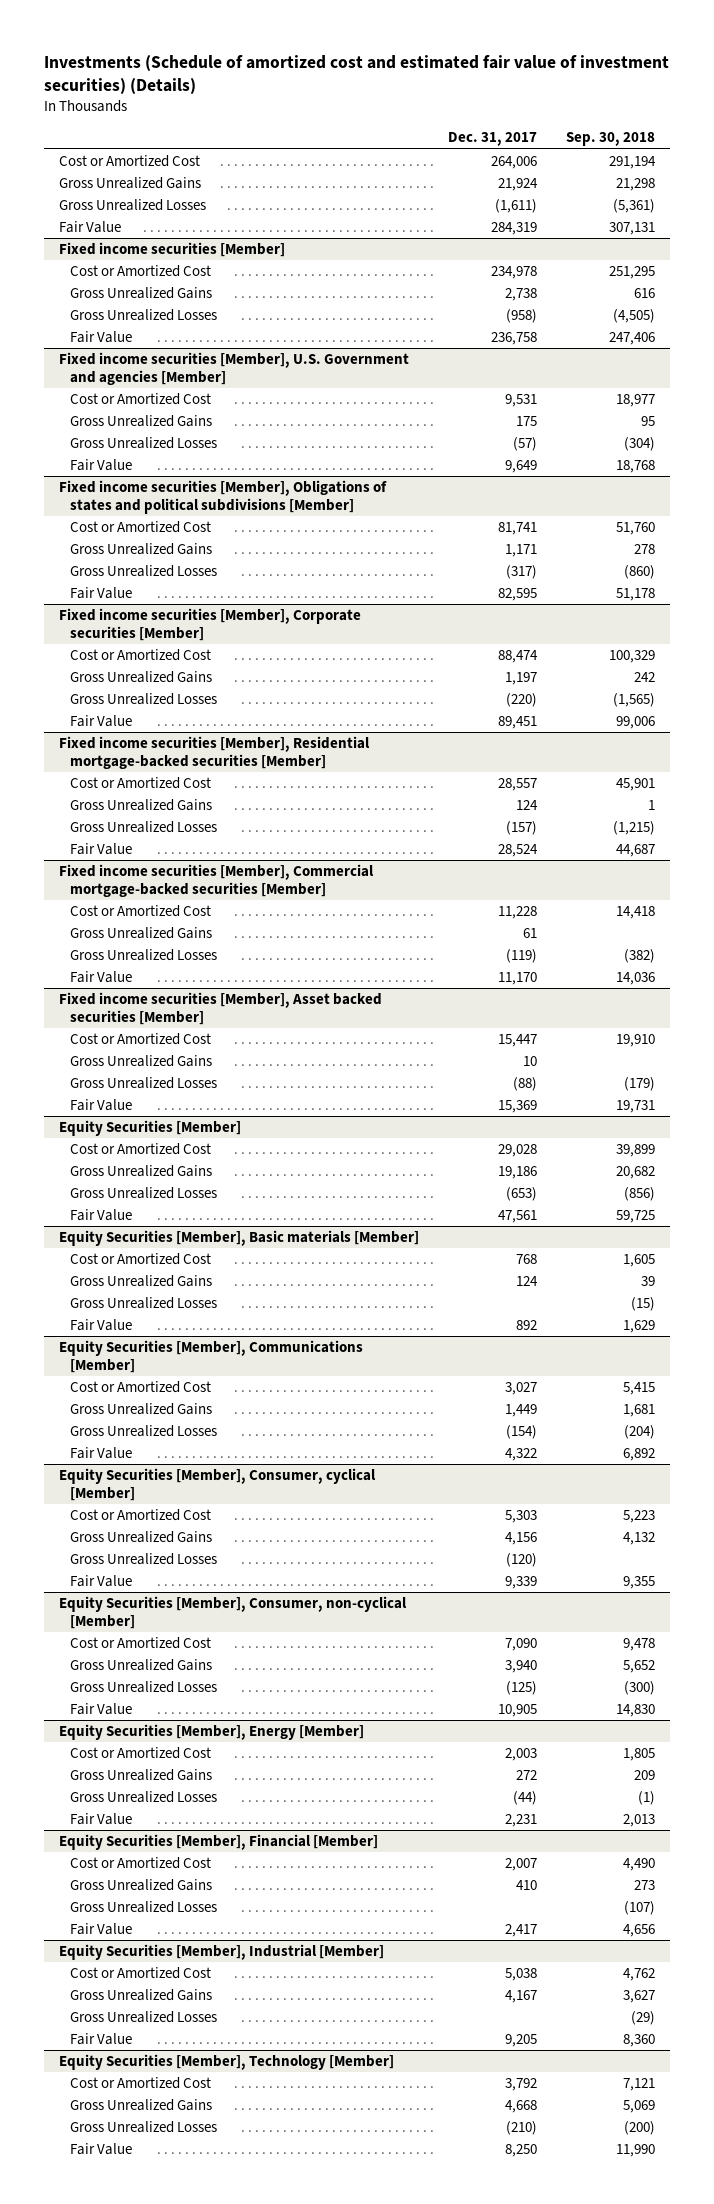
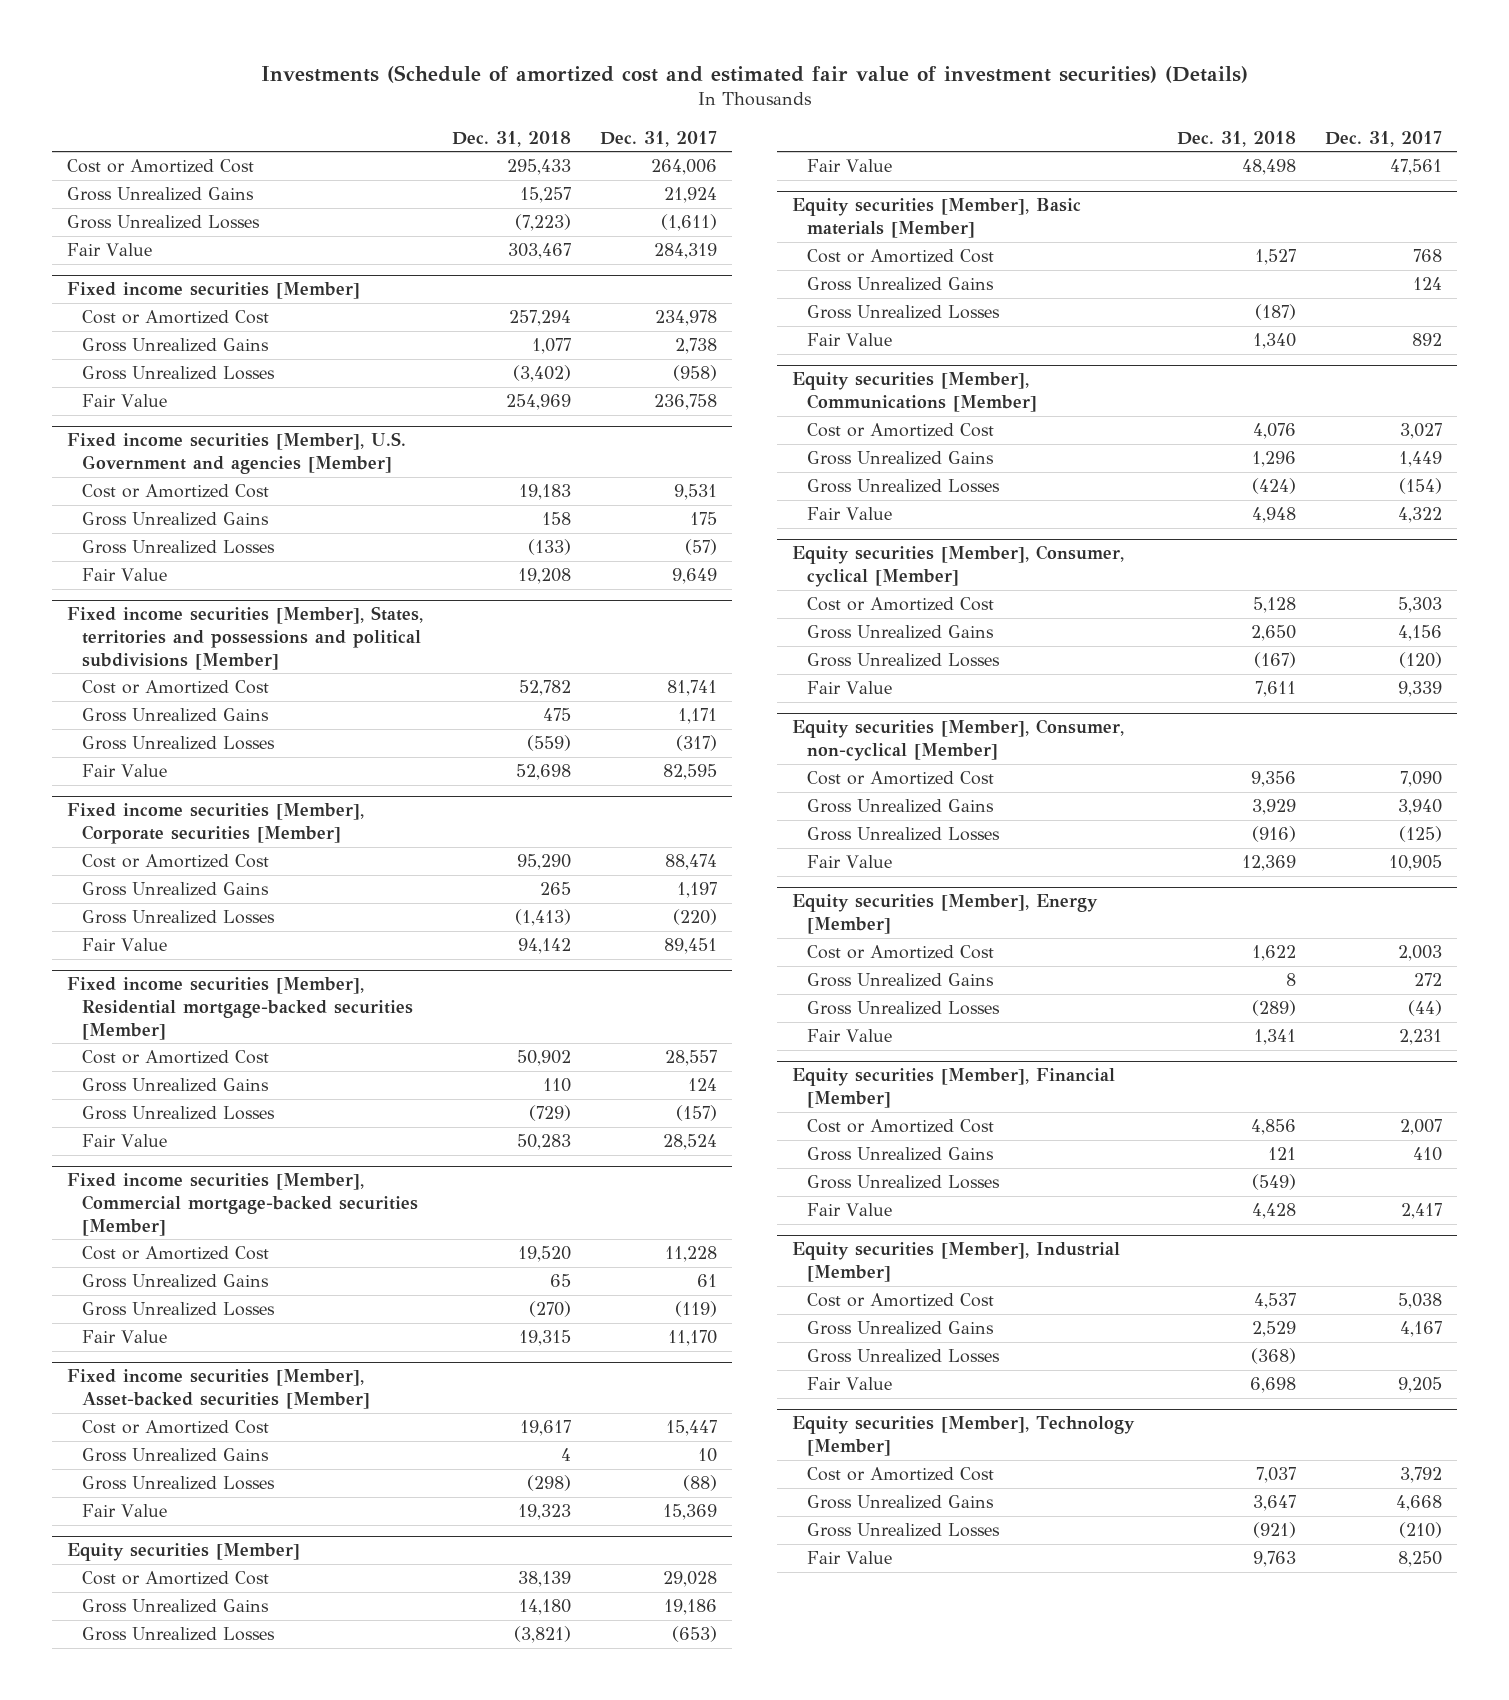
- | Dec. 31, 2017 | Sep. 30, 2018
+ | Dec. 31, 2018 | Dec. 31, 2017
- Fixed income securities [Member], Obligations of states and political subdivisions [Member]
+ Fixed income securities [Member], States, territories and possessions and political subdivisions [Member]
- Fixed income securities [Member], Asset backed securities [Member]
+ Fixed income securities [Member], Asset-backed securities [Member]
- Equity Securities [Member]
+ Equity securities [Member]
- Equity Securities [Member], Basic materials [Member]
+ Equity securities [Member], Basic materials [Member]
- Equity Securities [Member], Communications [Member]
+ Equity securities [Member], Communications [Member]
- Equity Securities [Member], Consumer, cyclical [Member]
+ Equity securities [Member], Consumer, cyclical [Member]
- Equity Securities [Member], Consumer, non-cyclical [Member]
+ Equity securities [Member], Consumer, non-cyclical [Member]
- Equity Securities [Member], Energy [Member]
+ Equity securities [Member], Energy [Member]
- Equity Securities [Member], Financial [Member]
+ Equity securities [Member], Financial [Member]
- Equity Securities [Member], Industrial [Member]
+ Equity securities [Member], Industrial [Member]
- Equity Securities [Member], Technology [Member]
+ Equity securities [Member], Technology [Member]

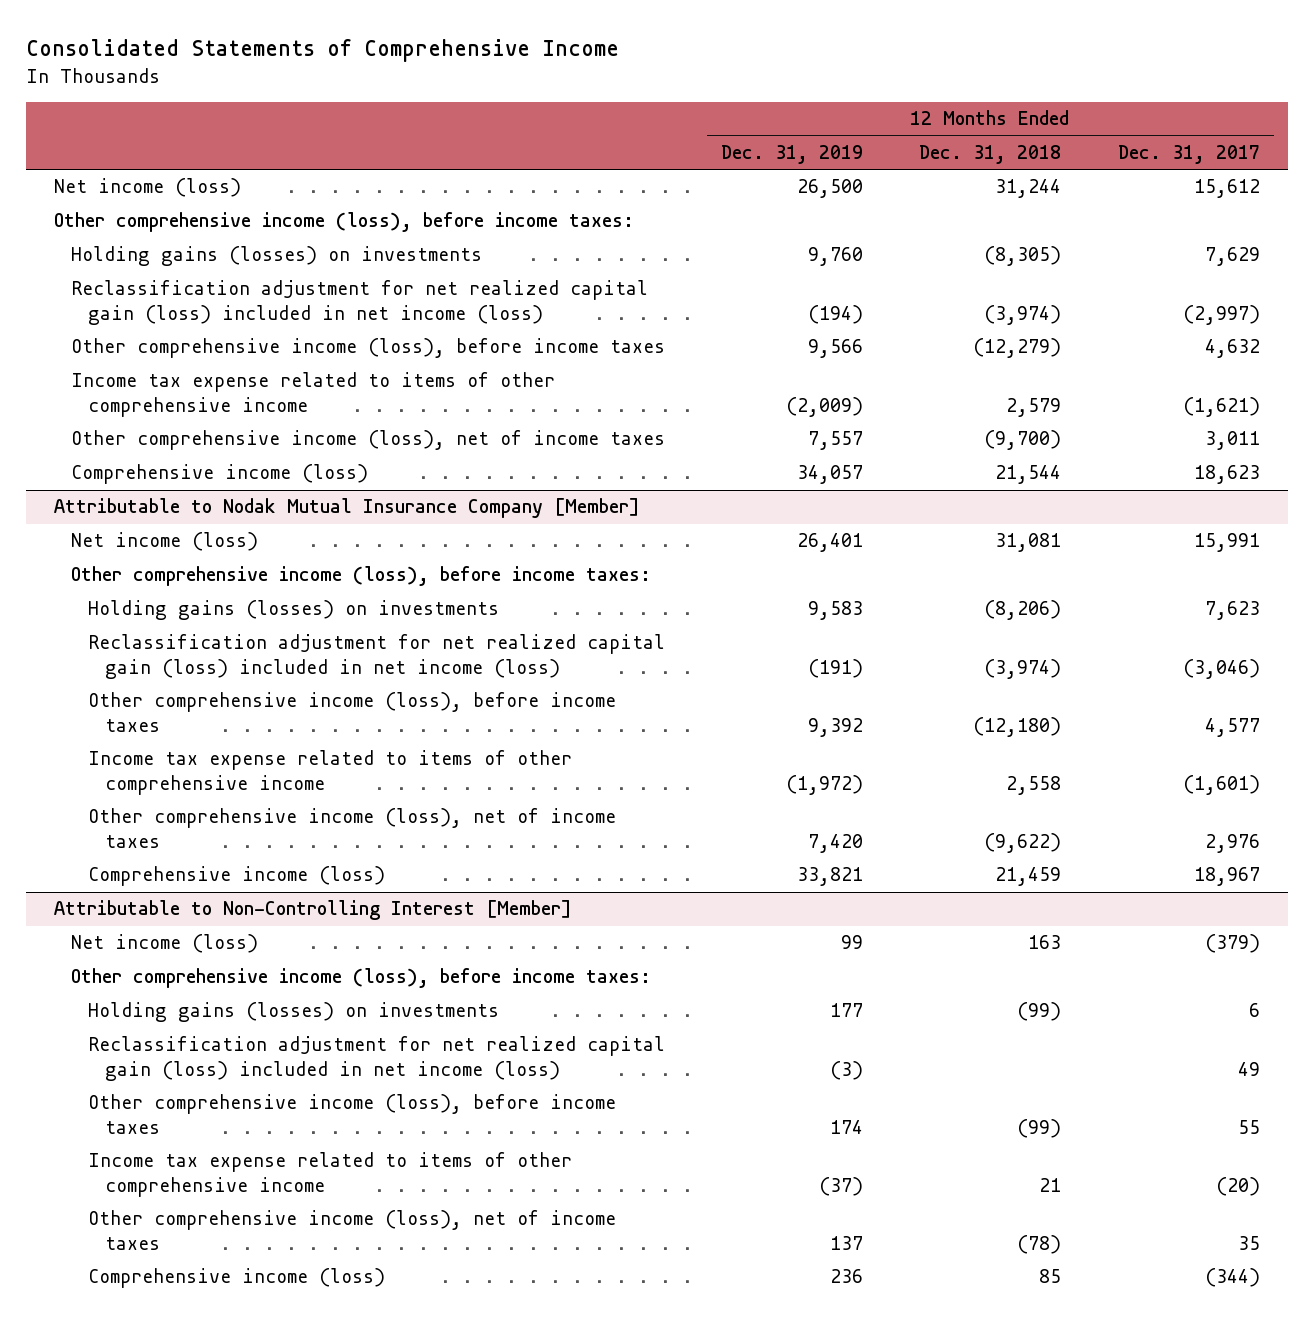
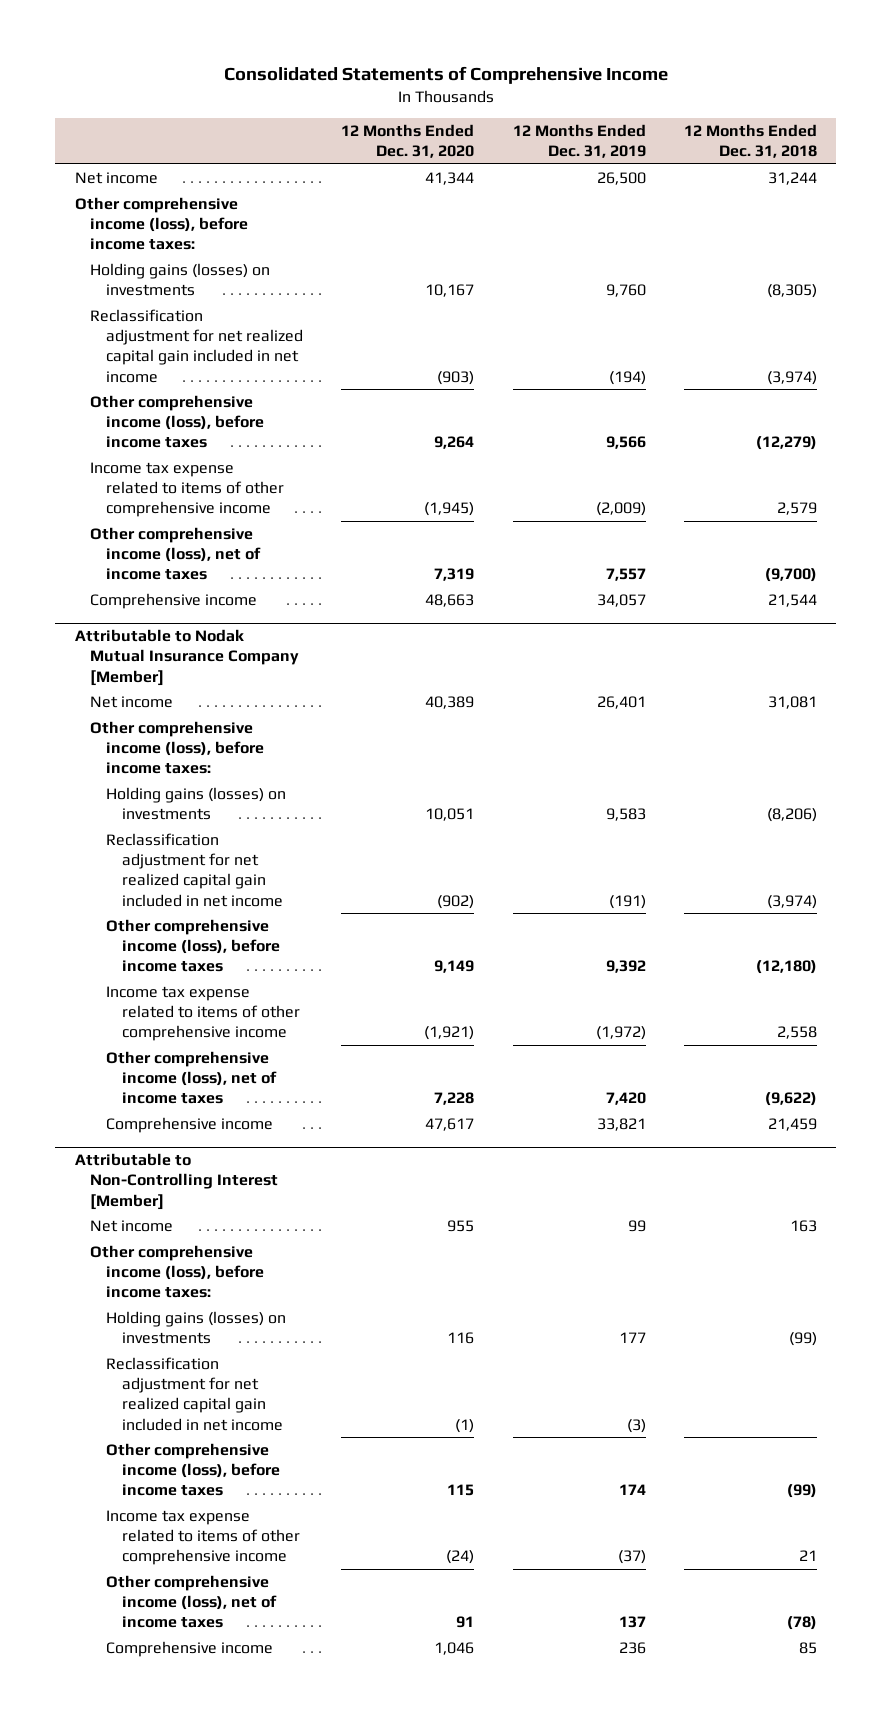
- | 12 Months Ended Dec. 31, 2019 | 12 Months Ended Dec. 31, 2018 | 12 Months Ended Dec. 31, 2017
+ | 12 Months Ended Dec. 31, 2020 | 12 Months Ended Dec. 31, 2019 | 12 Months Ended Dec. 31, 2018
- Net income (loss) | 26,500 | 31,244 | 15,612
+ Net income | 41,344 | 26,500 | 31,244
- Reclassification adjustment for net realized capital gain (loss) included in net income (loss) | (194) | (3,974) | (2,997)
+ Reclassification adjustment for net realized capital gain included in net income | (903) | (194) | (3,974)
- Comprehensive income (loss) | 34,057 | 21,544 | 18,623
+ Comprehensive income | 48,663 | 34,057 | 21,544
@ Attributable to Nodak Mutual Insurance Company [Member]
- Net income (loss) | 26,401 | 31,081 | 15,991
+ Net income | 40,389 | 26,401 | 31,081
- Reclassification adjustment for net realized capital gain (loss) included in net income (loss) | (191) | (3,974) | (3,046)
+ Reclassification adjustment for net realized capital gain included in net income | (902) | (191) | (3,974)
- Comprehensive income (loss) | 33,821 | 21,459 | 18,967
+ Comprehensive income | 47,617 | 33,821 | 21,459
@ Attributable to Non-Controlling Interest [Member]
- Net income (loss) | 99 | 163 | (379)
+ Net income | 955 | 99 | 163
- Reclassification adjustment for net realized capital gain (loss) included in net income (loss) | (3) | | 49
+ Reclassification adjustment for net realized capital gain included in net income | (1) | (3) |
- Comprehensive income (loss) | 236 | 85 | (344)
+ Comprehensive income | 1,046 | 236 | 85

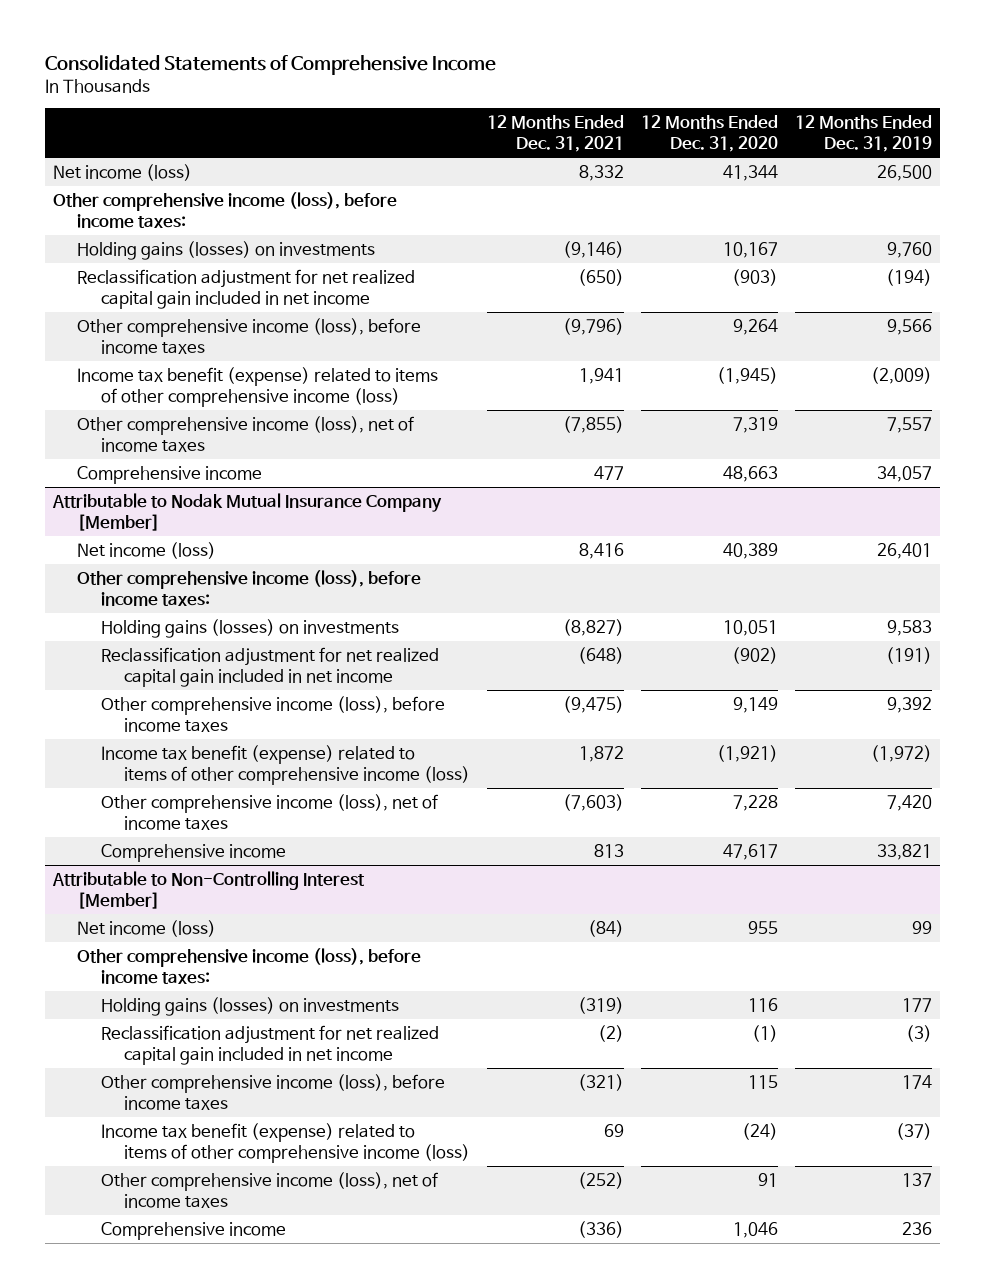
- | 12 Months Ended Dec. 31, 2020 | 12 Months Ended Dec. 31, 2019 | 12 Months Ended Dec. 31, 2018
+ | 12 Months Ended Dec. 31, 2021 | 12 Months Ended Dec. 31, 2020 | 12 Months Ended Dec. 31, 2019
- Net income | 41,344 | 26,500 | 31,244
+ Net income (loss) | 8,332 | 41,344 | 26,500
- Income tax expense related to items of other comprehensive income | (1,945) | (2,009) | 2,579
+ Income tax benefit (expense) related to items of other comprehensive income (loss) | 1,941 | (1,945) | (2,009)
@ Attributable to Nodak Mutual Insurance Company [Member]
- Net income | 40,389 | 26,401 | 31,081
+ Net income (loss) | 8,416 | 40,389 | 26,401
- Income tax expense related to items of other comprehensive income | (1,921) | (1,972) | 2,558
+ Income tax benefit (expense) related to items of other comprehensive income (loss) | 1,872 | (1,921) | (1,972)
@ Attributable to Non-Controlling Interest [Member]
- Net income | 955 | 99 | 163
+ Net income (loss) | (84) | 955 | 99
- Income tax expense related to items of other comprehensive income | (24) | (37) | 21
+ Income tax benefit (expense) related to items of other comprehensive income (loss) | 69 | (24) | (37)

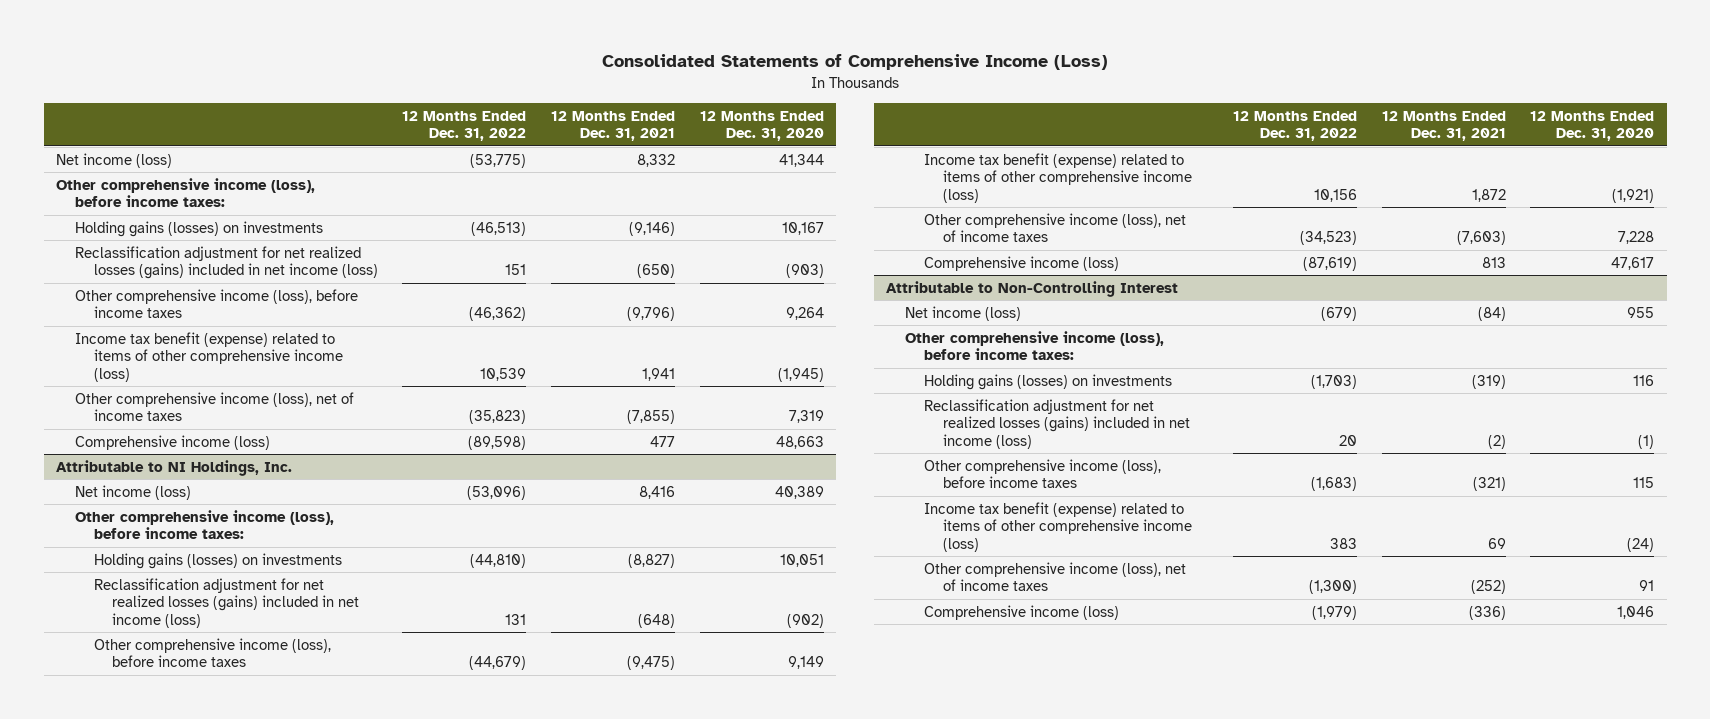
- Consolidated Statements of Comprehensive Income
+ Consolidated Statements of Comprehensive Income (Loss)
- | 12 Months Ended Dec. 31, 2021 | 12 Months Ended Dec. 31, 2020 | 12 Months Ended Dec. 31, 2019
+ | 12 Months Ended Dec. 31, 2022 | 12 Months Ended Dec. 31, 2021 | 12 Months Ended Dec. 31, 2020
- Reclassification adjustment for net realized capital gain included in net income | (650) | (903) | (194)
+ Reclassification adjustment for net realized losses (gains) included in net income (loss) | 151 | (650) | (903)
- Comprehensive income | 477 | 48,663 | 34,057
- Attributable to Nodak Mutual Insurance Company [Member]
+ Comprehensive income (loss) | (89,598) | 477 | 48,663
+ Attributable to NI Holdings, Inc.
- Reclassification adjustment for net realized capital gain included in net income | (648) | (902) | (191)
+ Reclassification adjustment for net realized losses (gains) included in net income (loss) | 131 | (648) | (902)
- Comprehensive income | 813 | 47,617 | 33,821
- Attributable to Non-Controlling Interest [Member]
+ Comprehensive income (loss) | (87,619) | 813 | 47,617
+ Attributable to Non-Controlling Interest
- Reclassification adjustment for net realized capital gain included in net income | (2) | (1) | (3)
+ Reclassification adjustment for net realized losses (gains) included in net income (loss) | 20 | (2) | (1)
- Comprehensive income | (336) | 1,046 | 236
+ Comprehensive income (loss) | (1,979) | (336) | 1,046

